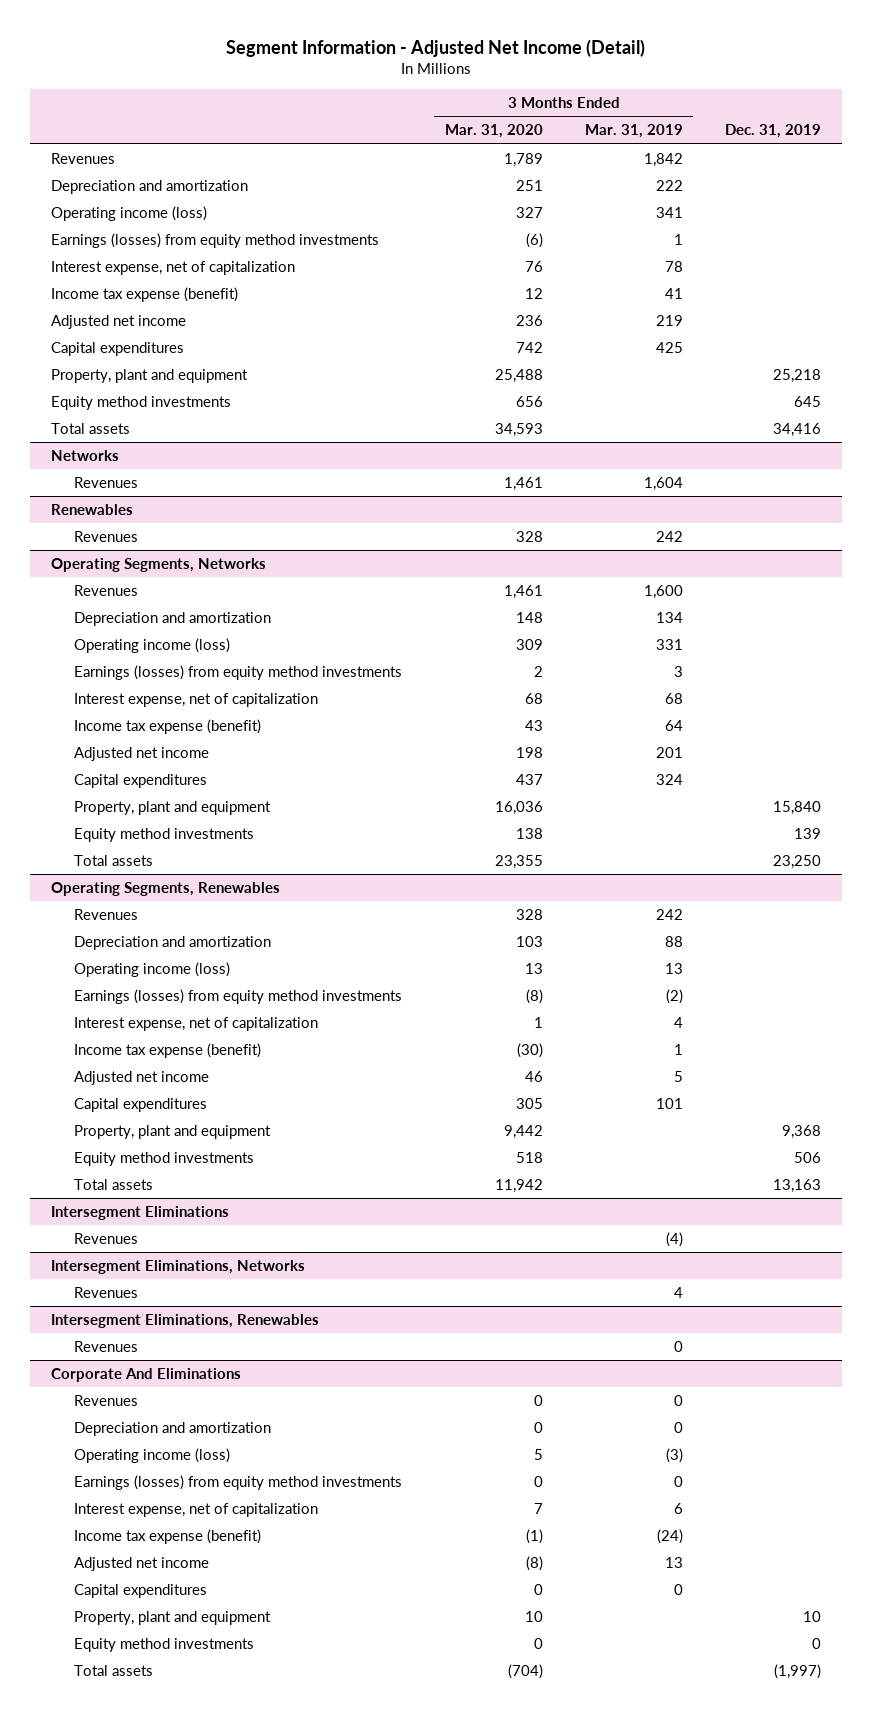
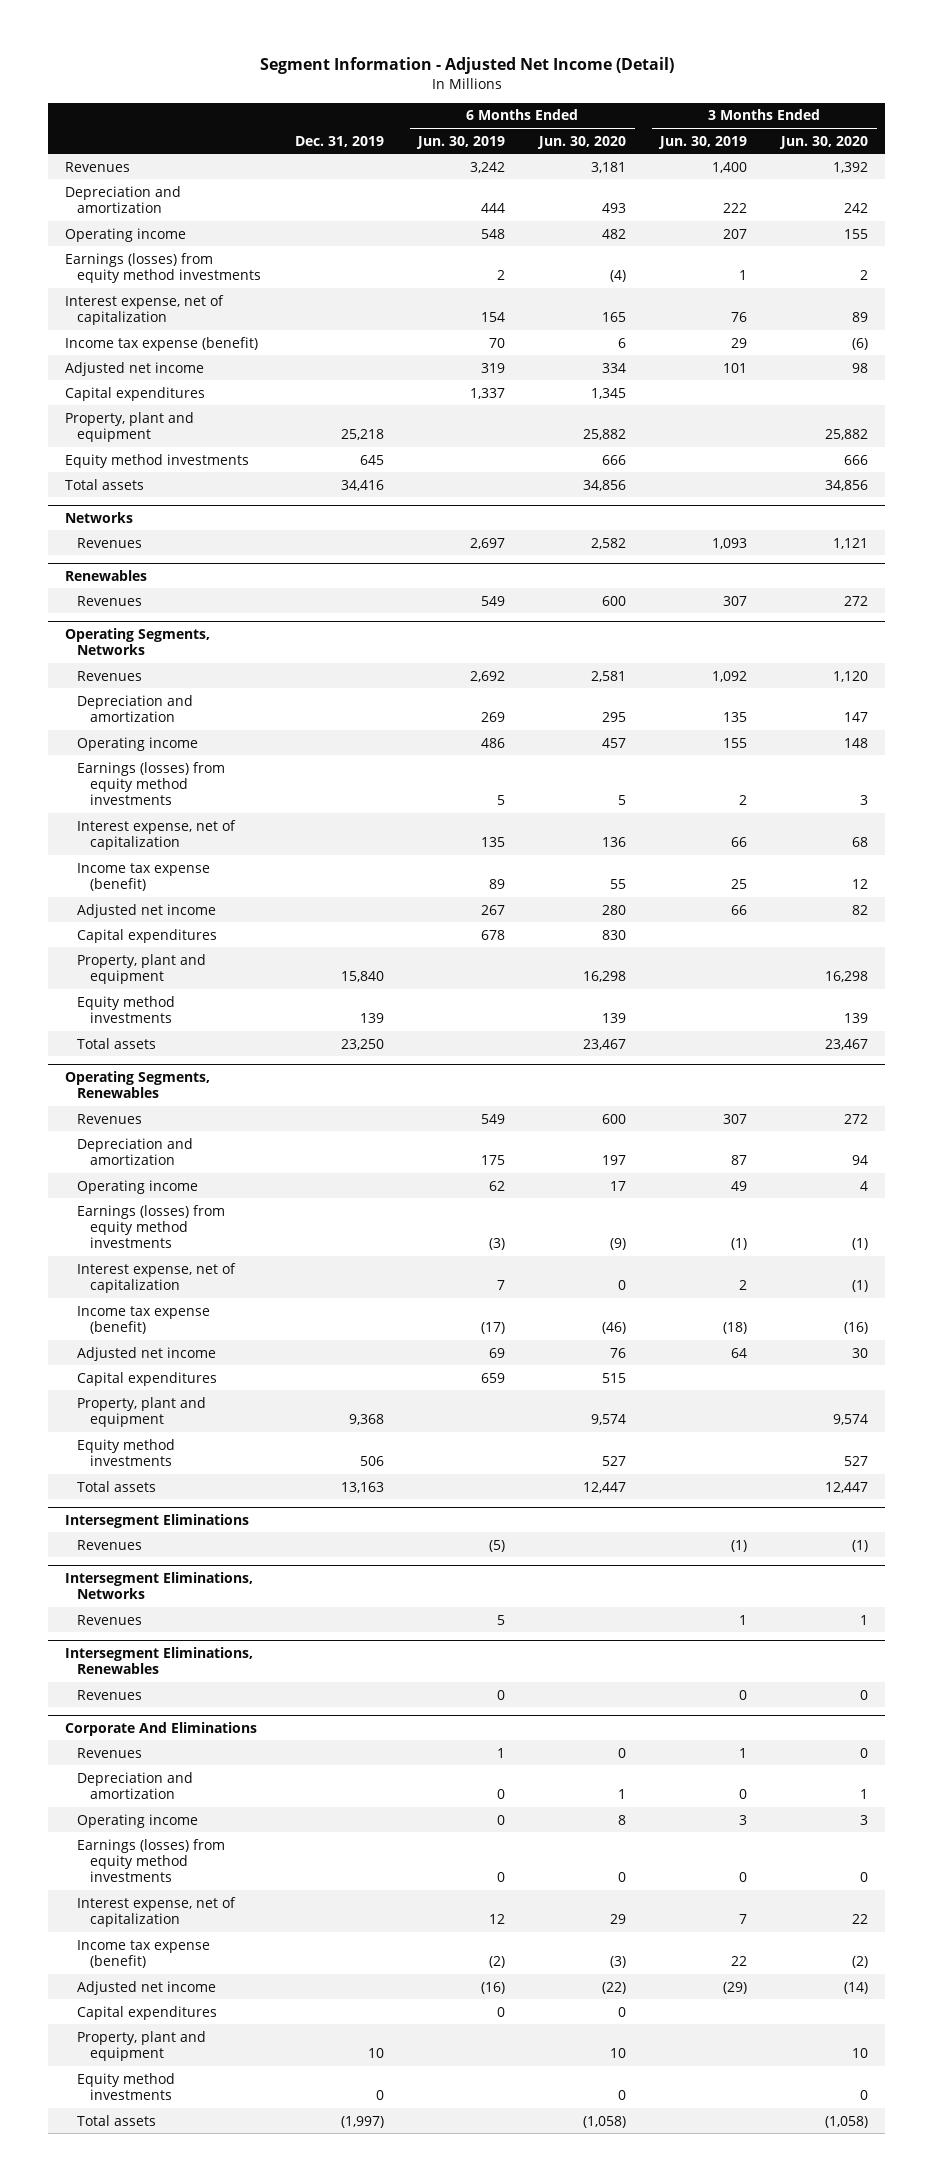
- | 3 Months Ended Mar. 31, 2020 | 3 Months Ended Mar. 31, 2019 | Dec. 31, 2019
+ | Dec. 31, 2019 | 6 Months Ended Jun. 30, 2019 | 6 Months Ended Jun. 30, 2020 | 3 Months Ended Jun. 30, 2019 | 3 Months Ended Jun. 30, 2020
- Operating income (loss) | 327 | 341 |
+ Operating income | | 548 | 482 | 207 | 155
@ Operating Segments, Networks
- Operating income (loss) | 309 | 331 |
+ Operating income | | 486 | 457 | 155 | 148
@ Operating Segments, Renewables
- Operating income (loss) | 13 | 13 |
+ Operating income | | 62 | 17 | 49 | 4
@ Corporate And Eliminations
- Operating income (loss) | 5 | (3) |
+ Operating income | | 0 | 8 | 3 | 3

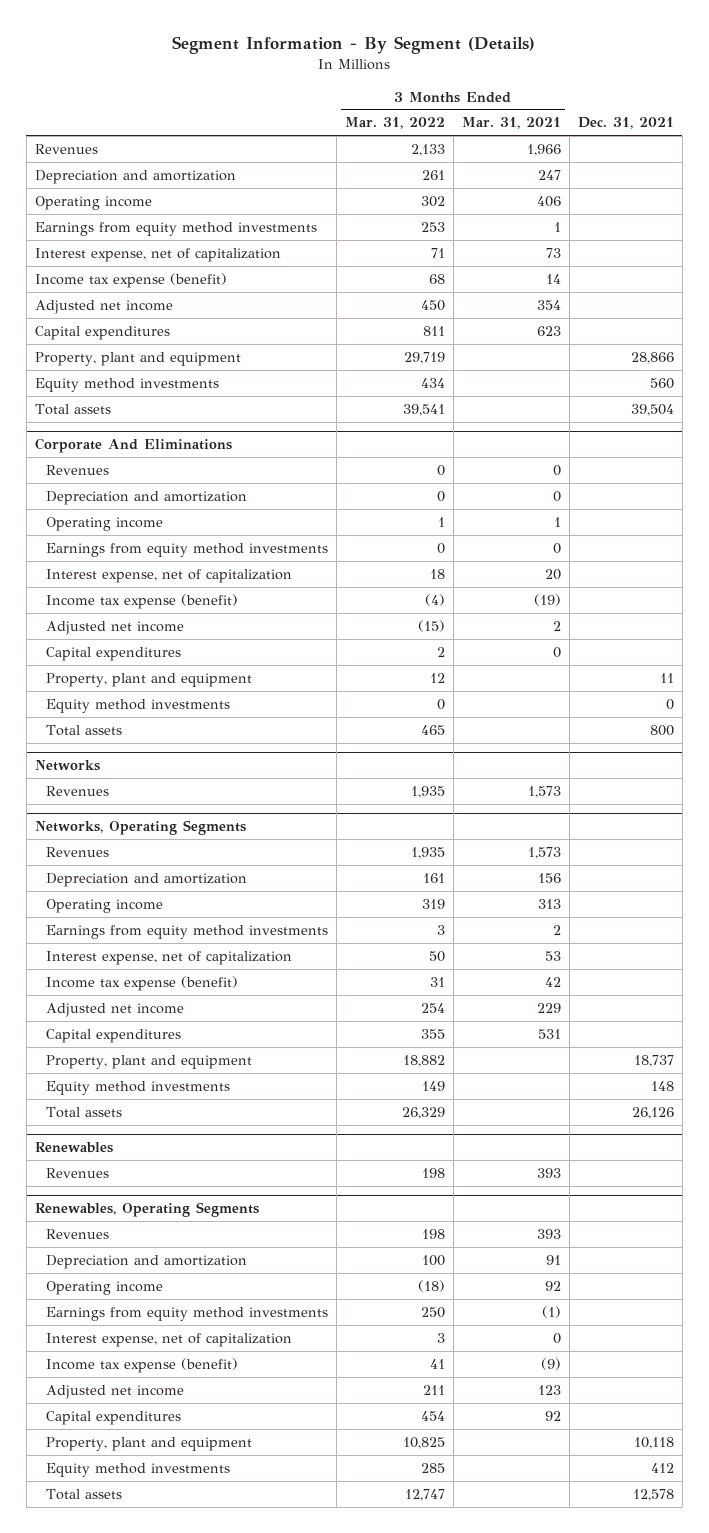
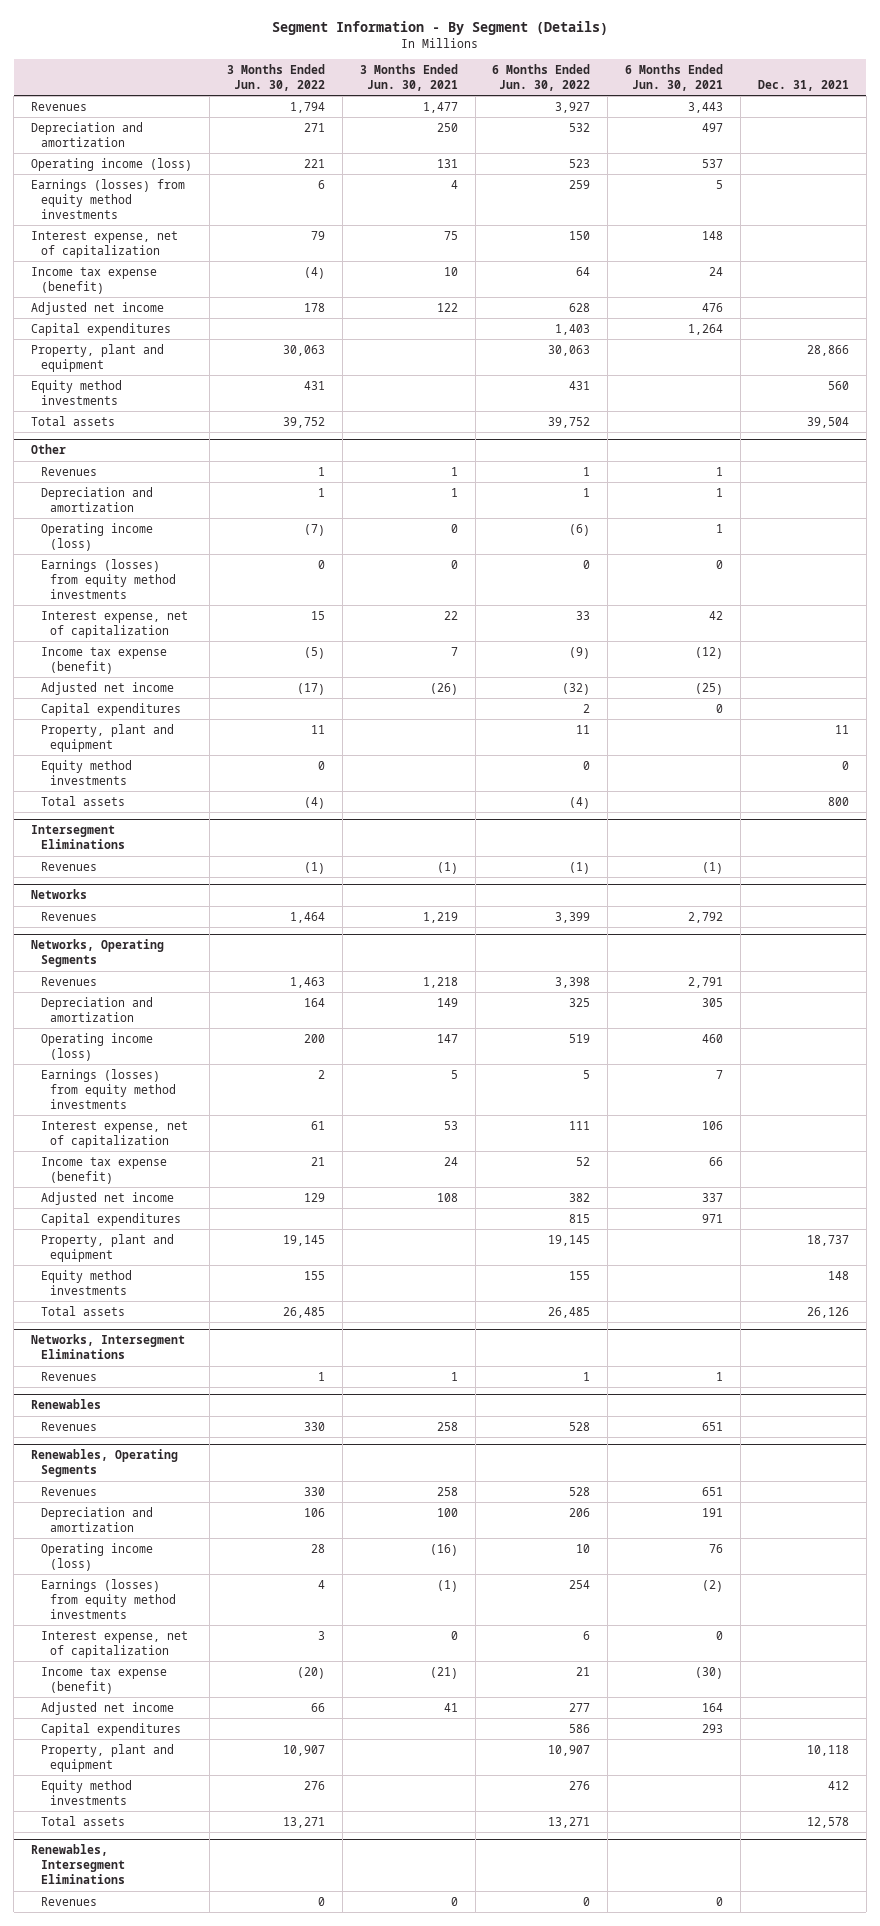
- | 3 Months Ended Mar. 31, 2022 | 3 Months Ended Mar. 31, 2021 | Dec. 31, 2021
+ | 3 Months Ended Jun. 30, 2022 | 3 Months Ended Jun. 30, 2021 | 6 Months Ended Jun. 30, 2022 | 6 Months Ended Jun. 30, 2021 | Dec. 31, 2021
- Operating income | 302 | 406 |
- Earnings from equity method investments | 253 | 1 |
+ Operating income (loss) | 221 | 131 | 523 | 537 |
+ Earnings (losses) from equity method investments | 6 | 4 | 259 | 5 |
- Corporate And Eliminations
+ Other
- Operating income | 1 | 1 |
- Earnings from equity method investments | 0 | 0 |
+ Operating income (loss) | (7) | 0 | (6) | 1 |
+ Earnings (losses) from equity method investments | 0 | 0 | 0 | 0 |
+ Intersegment Eliminations
+ Revenues | (1) | (1) | (1) | (1) |
@ Networks, Operating Segments
- Operating income | 319 | 313 |
- Earnings from equity method investments | 3 | 2 |
+ Operating income (loss) | 200 | 147 | 519 | 460 |
+ Earnings (losses) from equity method investments | 2 | 5 | 5 | 7 |
+ Networks, Intersegment Eliminations
+ Revenues | 1 | 1 | 1 | 1 |
@ Renewables, Operating Segments
- Operating income | (18) | 92 |
- Earnings from equity method investments | 250 | (1) |
+ Operating income (loss) | 28 | (16) | 10 | 76 |
+ Earnings (losses) from equity method investments | 4 | (1) | 254 | (2) |
+ Renewables, Intersegment Eliminations
+ Revenues | 0 | 0 | 0 | 0 |

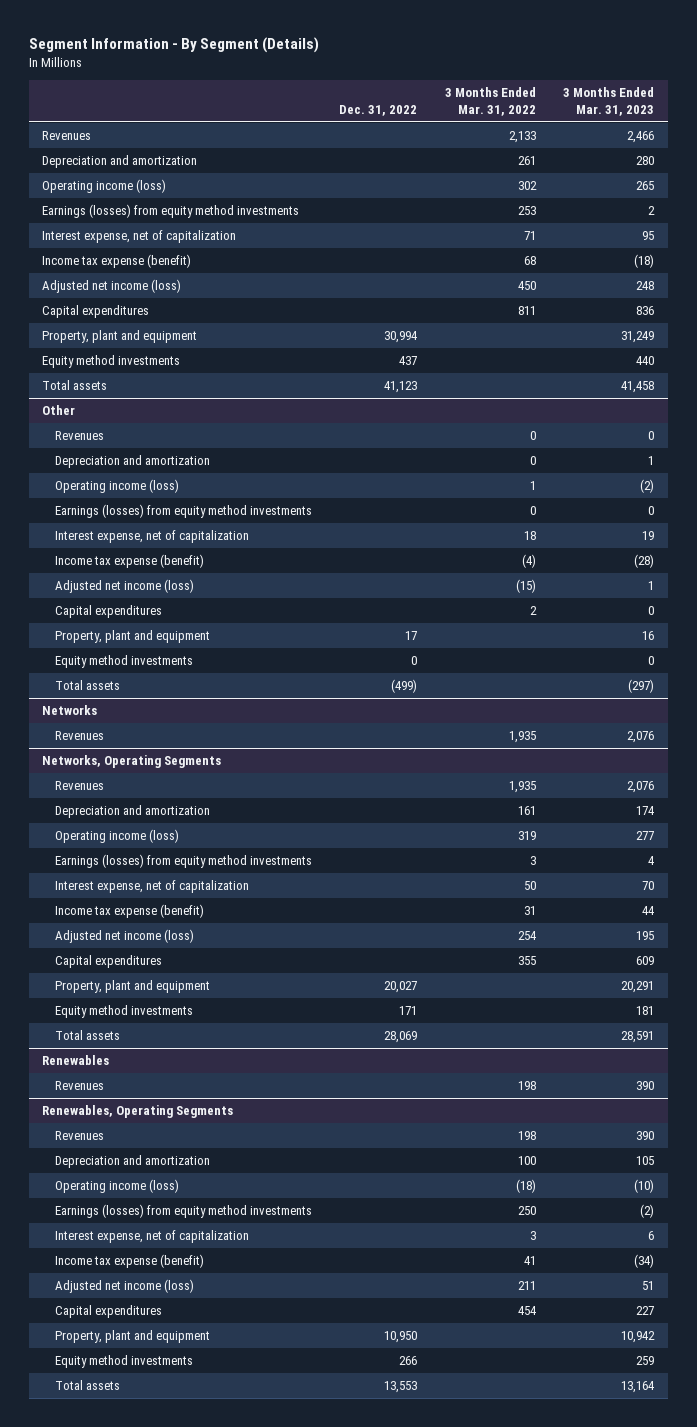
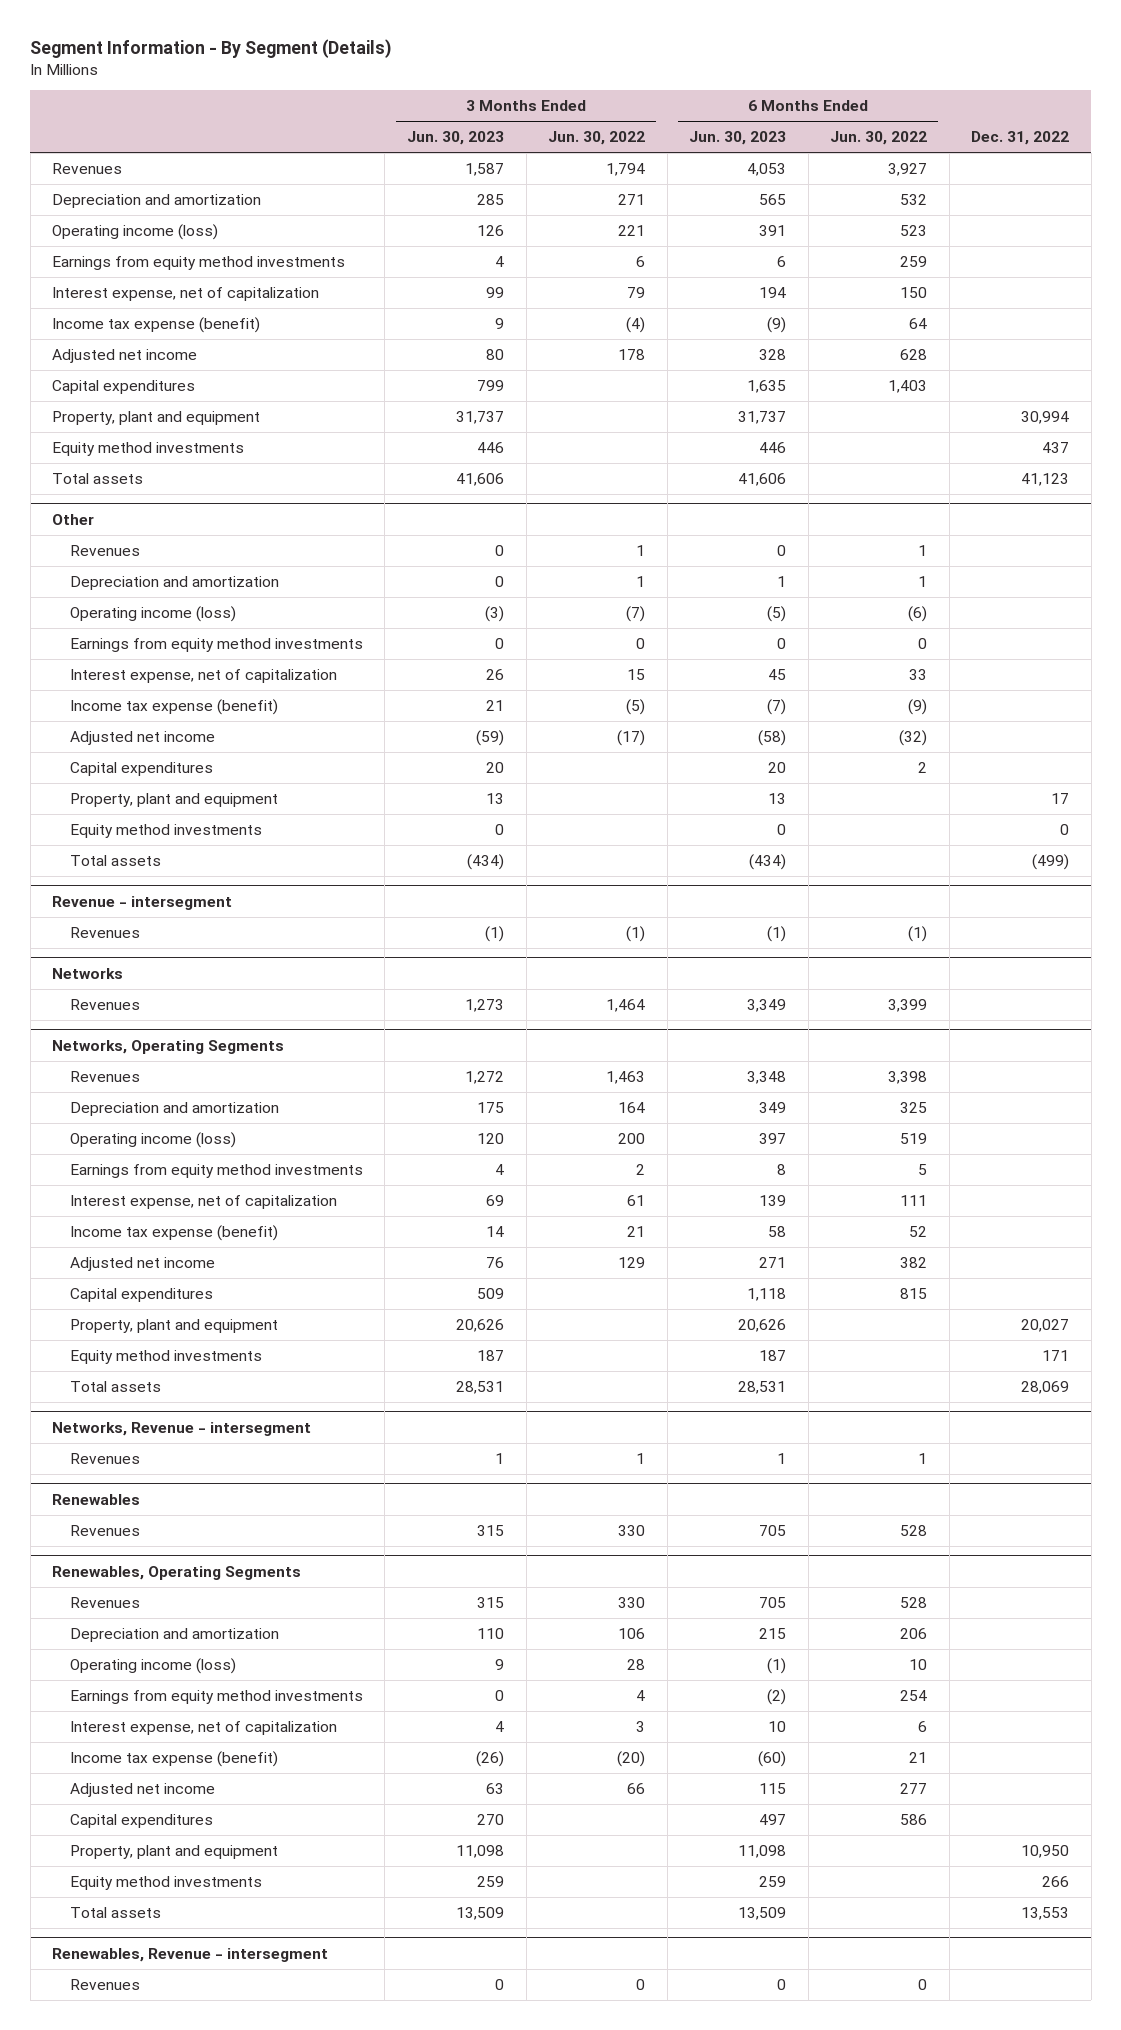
- | Dec. 31, 2022 | 3 Months Ended Mar. 31, 2022 | 3 Months Ended Mar. 31, 2023
+ | 3 Months Ended Jun. 30, 2023 | 3 Months Ended Jun. 30, 2022 | 6 Months Ended Jun. 30, 2023 | 6 Months Ended Jun. 30, 2022 | Dec. 31, 2022
- Earnings (losses) from equity method investments | | 253 | 2
+ Earnings from equity method investments | 4 | 6 | 6 | 259 |
- Adjusted net income (loss) | | 450 | 248
+ Adjusted net income | 80 | 178 | 328 | 628 |
@ Other
- Earnings (losses) from equity method investments | | 0 | 0
+ Earnings from equity method investments | 0 | 0 | 0 | 0 |
- Adjusted net income (loss) | | (15) | 1
+ Adjusted net income | (59) | (17) | (58) | (32) |
+ Revenue - intersegment
+ Revenues | (1) | (1) | (1) | (1) |
@ Networks, Operating Segments
- Earnings (losses) from equity method investments | | 3 | 4
+ Earnings from equity method investments | 4 | 2 | 8 | 5 |
- Adjusted net income (loss) | | 254 | 195
+ Adjusted net income | 76 | 129 | 271 | 382 |
+ Networks, Revenue - intersegment
+ Revenues | 1 | 1 | 1 | 1 |
@ Renewables, Operating Segments
- Earnings (losses) from equity method investments | | 250 | (2)
+ Earnings from equity method investments | 0 | 4 | (2) | 254 |
- Adjusted net income (loss) | | 211 | 51
+ Adjusted net income | 63 | 66 | 115 | 277 |
+ Renewables, Revenue - intersegment
+ Revenues | 0 | 0 | 0 | 0 |

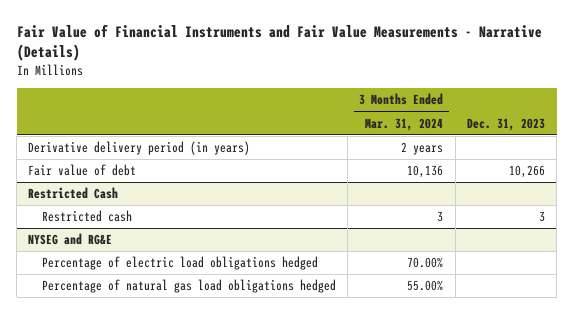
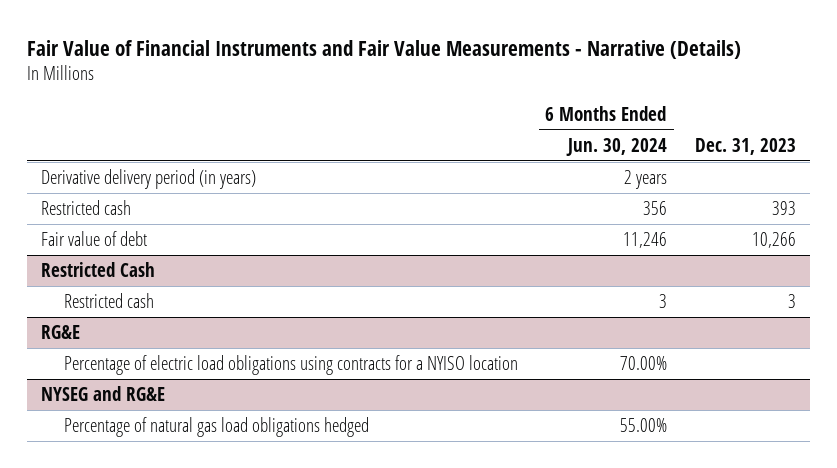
- | 3 Months Ended Mar. 31, 2024 | Dec. 31, 2023
+ | 6 Months Ended Jun. 30, 2024 | Dec. 31, 2023
+ Restricted cash | 356 | 393
+ RG&E
+ Percentage of electric load obligations using contracts for a NYISO location | 70.00% |
@ NYSEG and RG&E
- Percentage of electric load obligations hedged | 70.00% |

